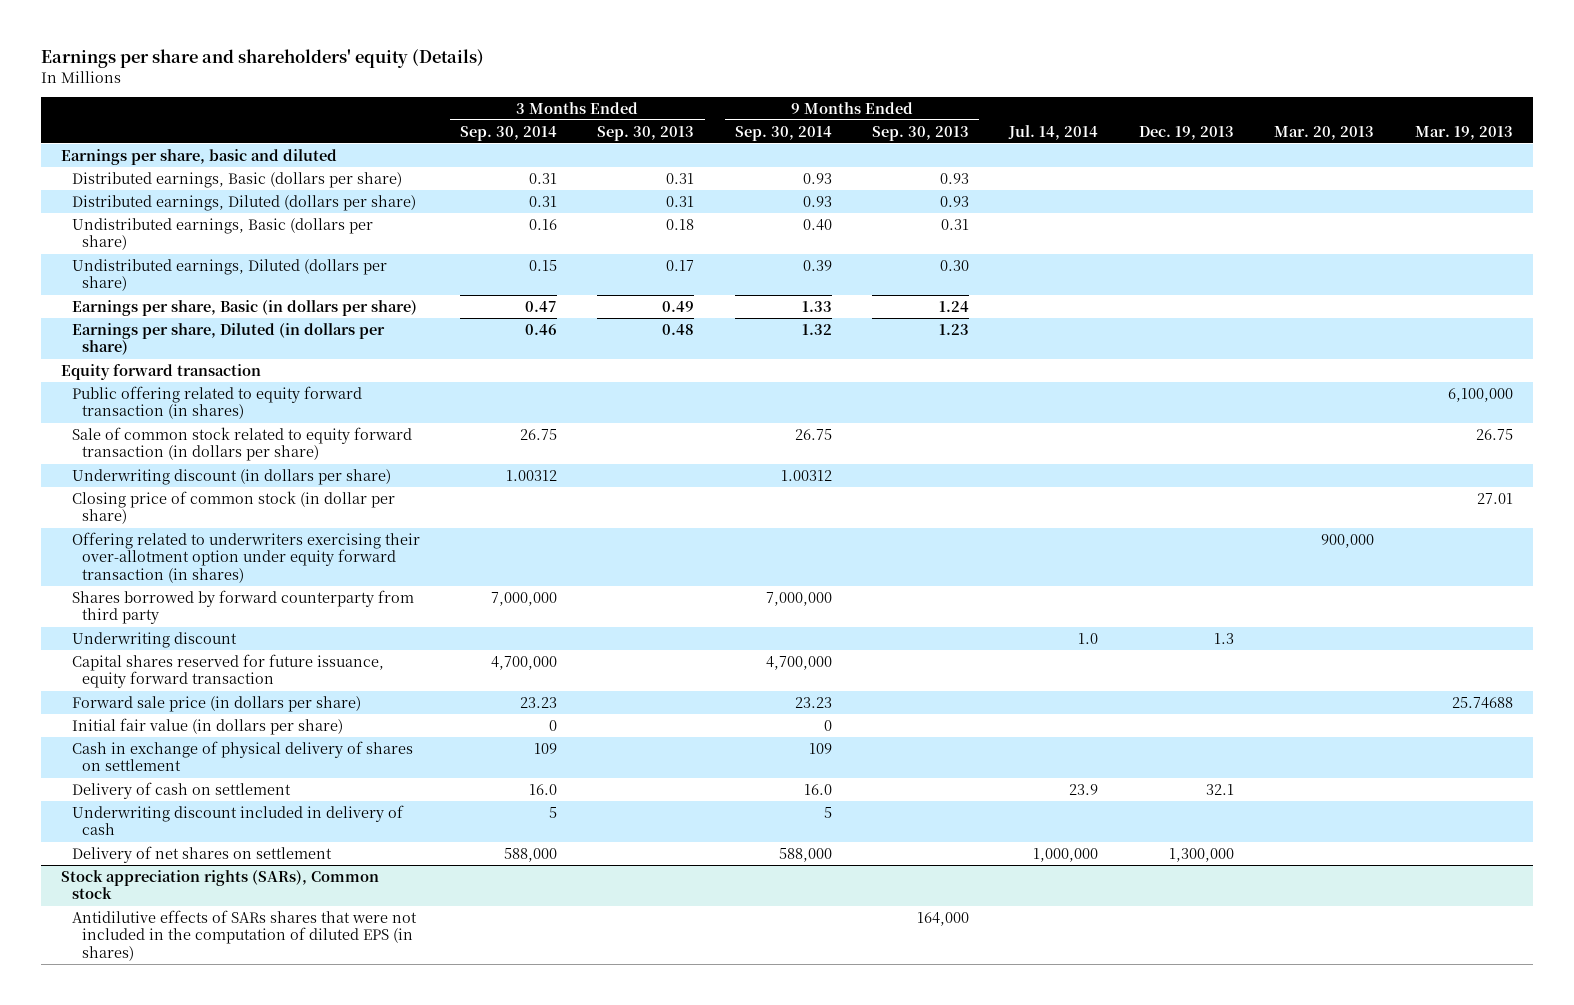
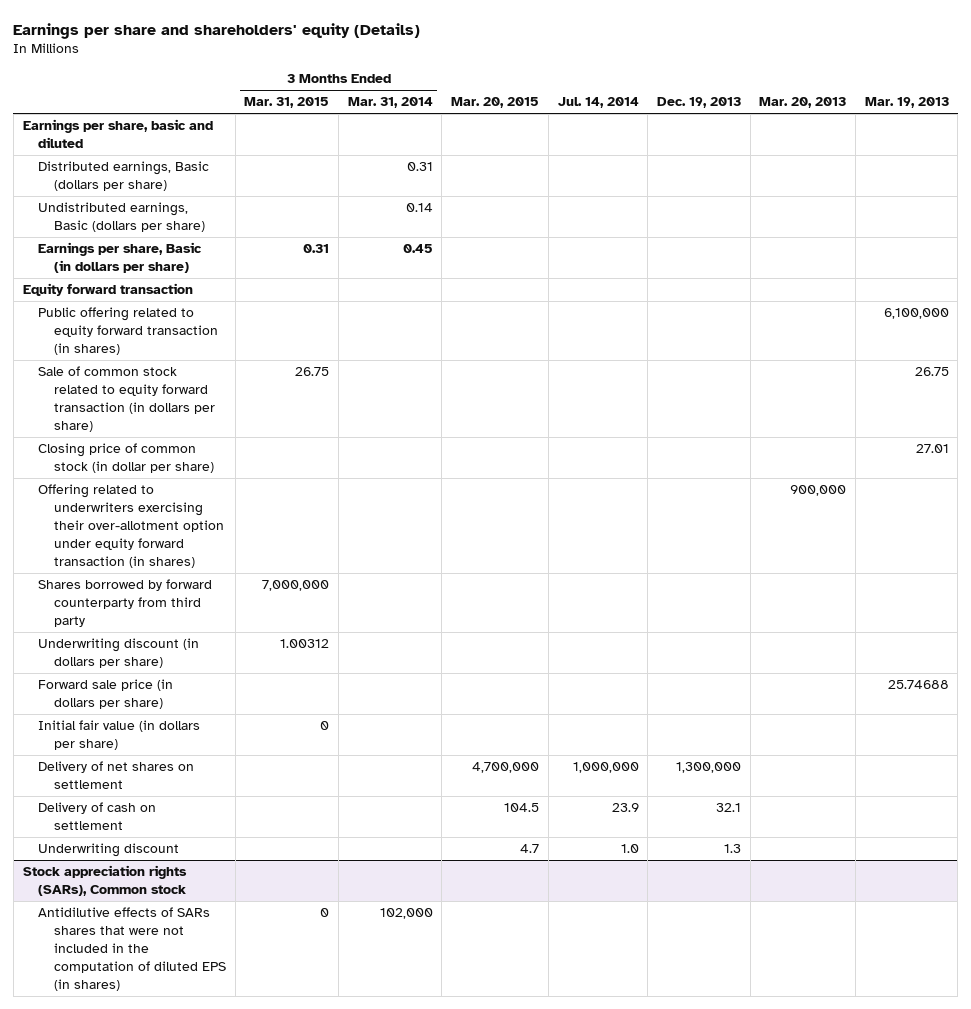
- | 3 Months Ended Sep. 30, 2014 | 3 Months Ended Sep. 30, 2013 | 9 Months Ended Sep. 30, 2014 | 9 Months Ended Sep. 30, 2013 | Jul. 14, 2014 | Dec. 19, 2013 | Mar. 20, 2013 | Mar. 19, 2013
+ | 3 Months Ended Mar. 31, 2015 | 3 Months Ended Mar. 31, 2014 | Mar. 20, 2015 | Jul. 14, 2014 | Dec. 19, 2013 | Mar. 20, 2013 | Mar. 19, 2013
- Distributed earnings, Diluted (dollars per share) | 0.31 | 0.31 | 0.93 | 0.93 | | | |
- Undistributed earnings, Diluted (dollars per share) | 0.15 | 0.17 | 0.39 | 0.30 | | | |
- Earnings per share, Diluted (in dollars per share) | 0.46 | 0.48 | 1.32 | 1.23 | | | |
- Capital shares reserved for future issuance, equity forward transaction | 4,700,000 | | 4,700,000 | | | | |
moved down: Underwriting discount (in dollars per share) | 1.00312 | | | | | |
- Cash in exchange of physical delivery of shares on settlement | 109 | | 109 | | | | |
- Underwriting discount included in delivery of cash | 5 | | 5 | | | | |
moved down: Delivery of cash on settlement | | | 104.5 | 23.9 | 32.1 | |
moved down: Underwriting discount | | | 4.7 | 1.0 | 1.3 | |

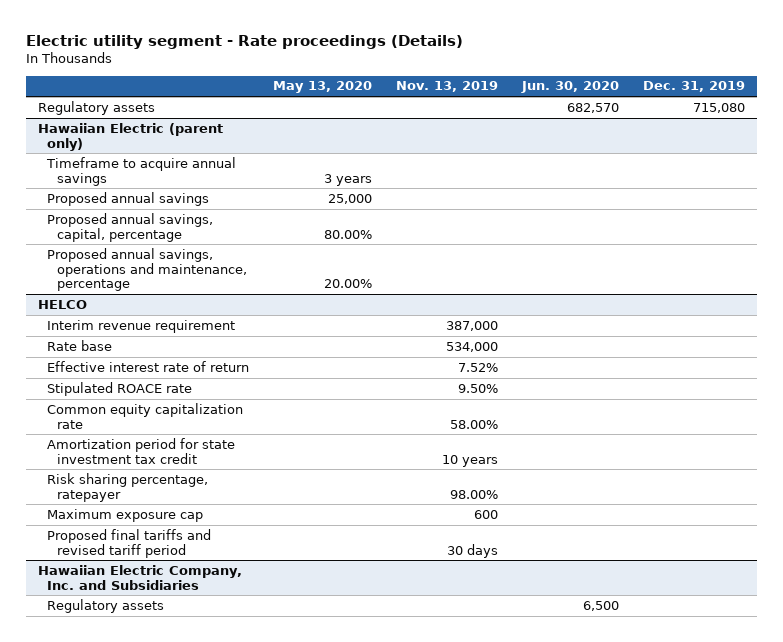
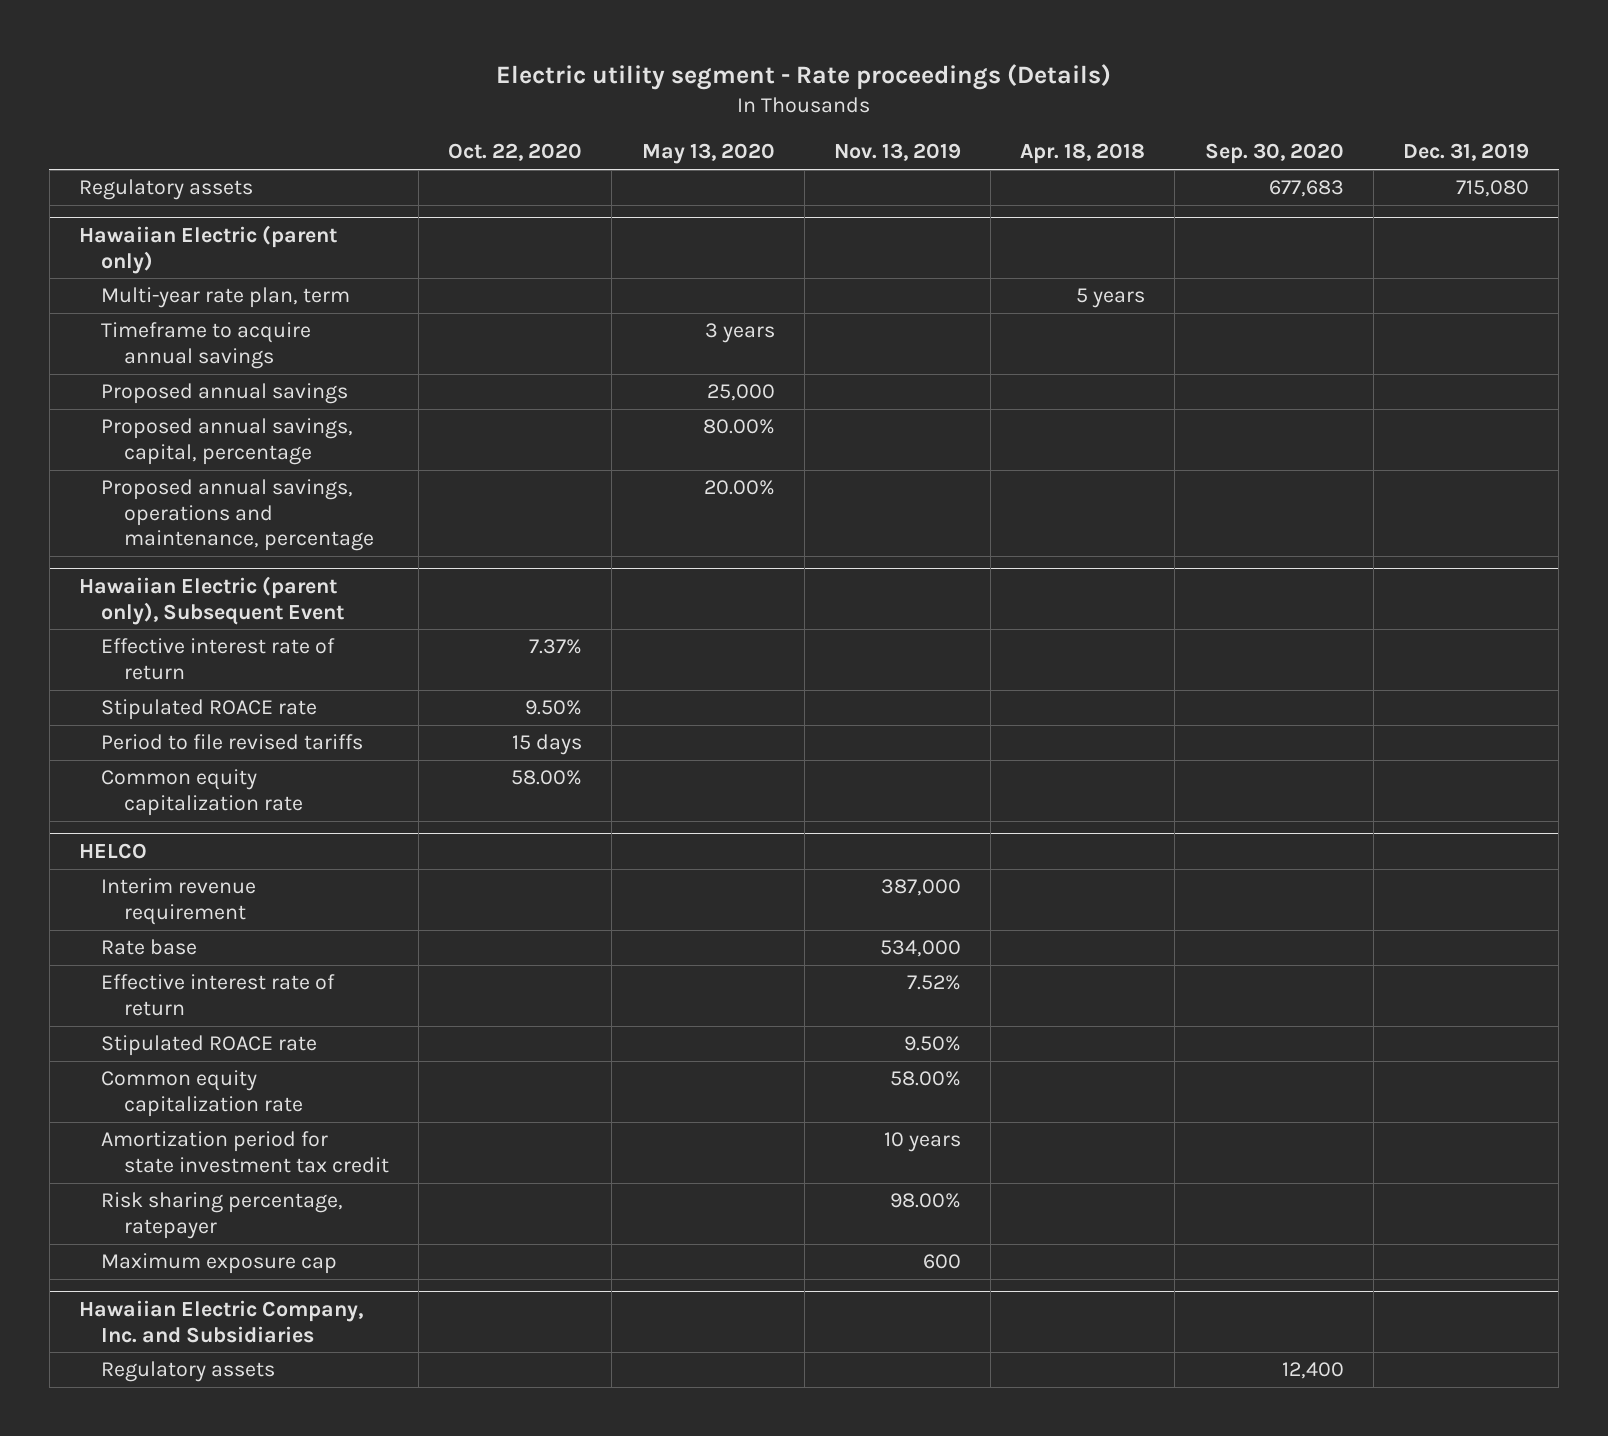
- | May 13, 2020 | Nov. 13, 2019 | Jun. 30, 2020 | Dec. 31, 2019
+ | Oct. 22, 2020 | May 13, 2020 | Nov. 13, 2019 | Apr. 18, 2018 | Sep. 30, 2020 | Dec. 31, 2019
@ Hawaiian Electric (parent only)
+ Multi-year rate plan, term | | | | 5 years | |
+ Hawaiian Electric (parent only), Subsequent Event
+ Effective interest rate of return | 7.37% | | | | |
+ Stipulated ROACE rate | 9.50% | | | | |
+ Period to file revised tariffs | 15 days | | | | |
+ Common equity capitalization rate | 58.00% | | | | |
@ HELCO
- Proposed final tariffs and revised tariff period | | 30 days | |

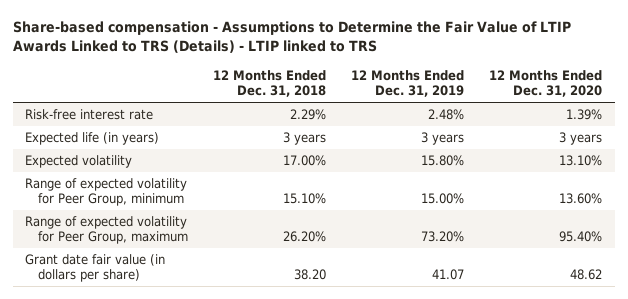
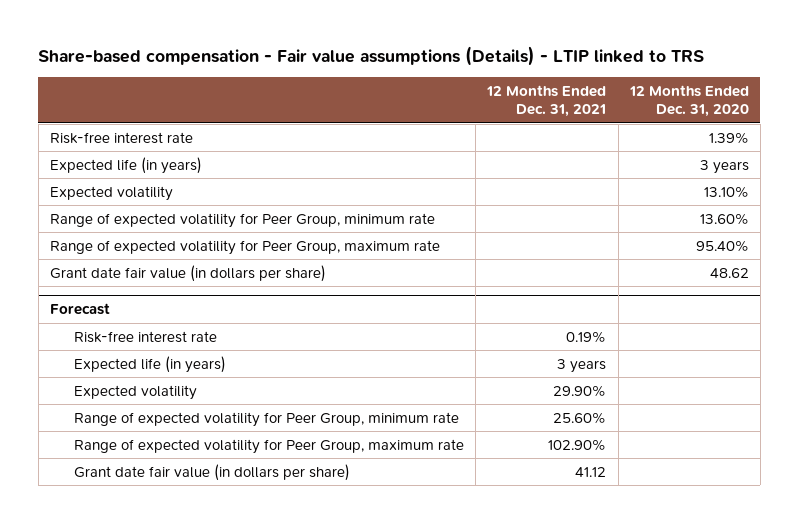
- Share-based compensation - Assumptions to Determine the Fair Value of LTIP Awards Linked to TRS (Details) - LTIP linked to TRS
+ Share-based compensation - Fair value assumptions (Details) - LTIP linked to TRS
- | 12 Months Ended Dec. 31, 2018 | 12 Months Ended Dec. 31, 2019 | 12 Months Ended Dec. 31, 2020
+ | 12 Months Ended Dec. 31, 2021 | 12 Months Ended Dec. 31, 2020
- Range of expected volatility for Peer Group, minimum | 15.10% | 15.00% | 13.60%
- Range of expected volatility for Peer Group, maximum | 26.20% | 73.20% | 95.40%
+ Range of expected volatility for Peer Group, minimum rate | | 13.60%
+ Range of expected volatility for Peer Group, maximum rate | | 95.40%
+ Forecast
+ Risk-free interest rate | 0.19% |
+ Expected life (in years) | 3 years |
+ Expected volatility | 29.90% |
+ Range of expected volatility for Peer Group, minimum rate | 25.60% |
+ Range of expected volatility for Peer Group, maximum rate | 102.90% |
+ Grant date fair value (in dollars per share) | 41.12 |

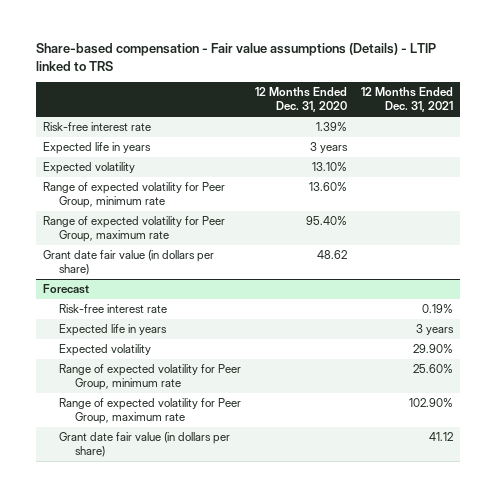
- | 12 Months Ended Dec. 31, 2021 | 12 Months Ended Dec. 31, 2020
+ | 12 Months Ended Dec. 31, 2020 | 12 Months Ended Dec. 31, 2021
- Expected life (in years) | | 3 years
+ Expected life in years | 3 years |
@ Forecast
- Expected life (in years) | 3 years |
+ Expected life in years | | 3 years

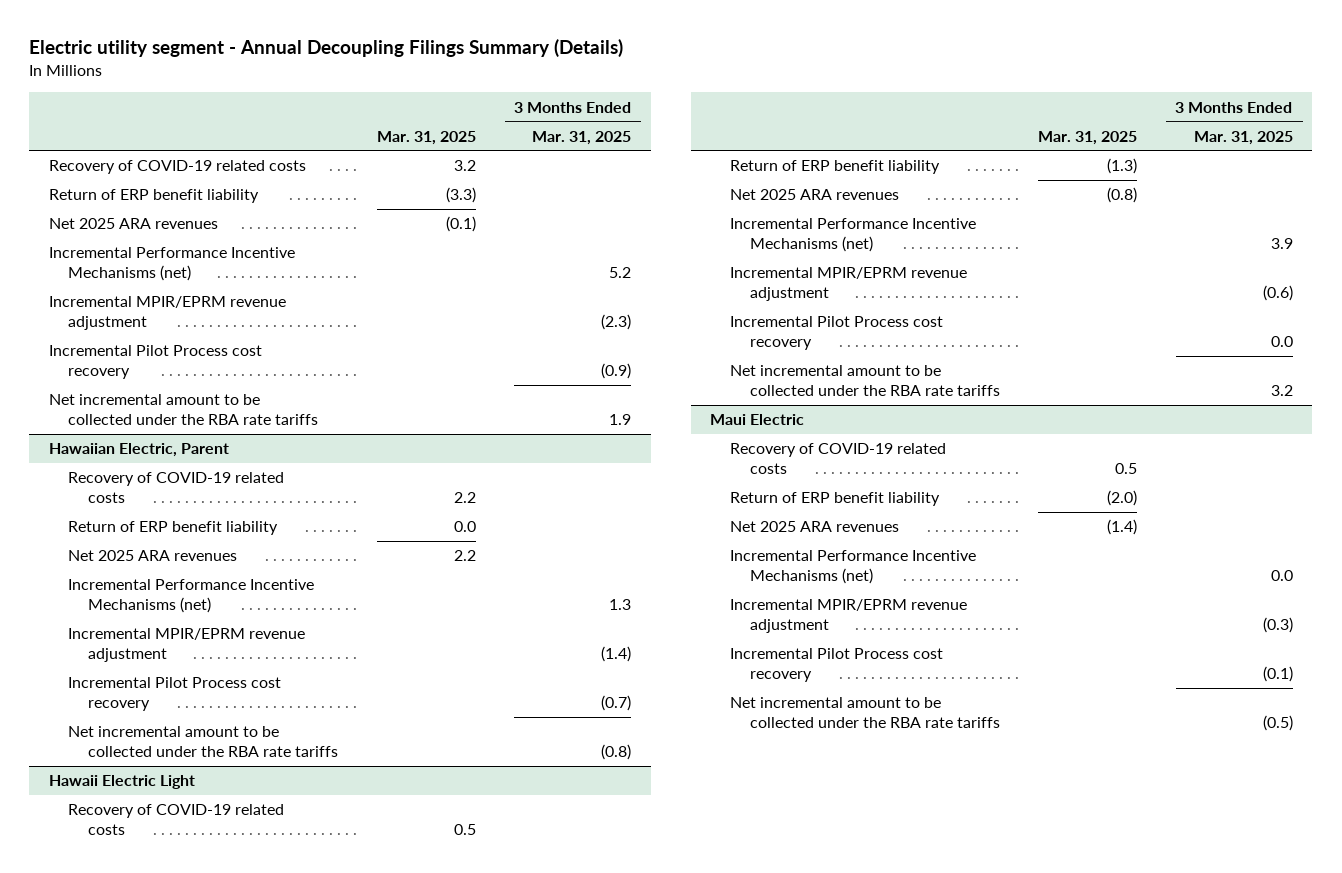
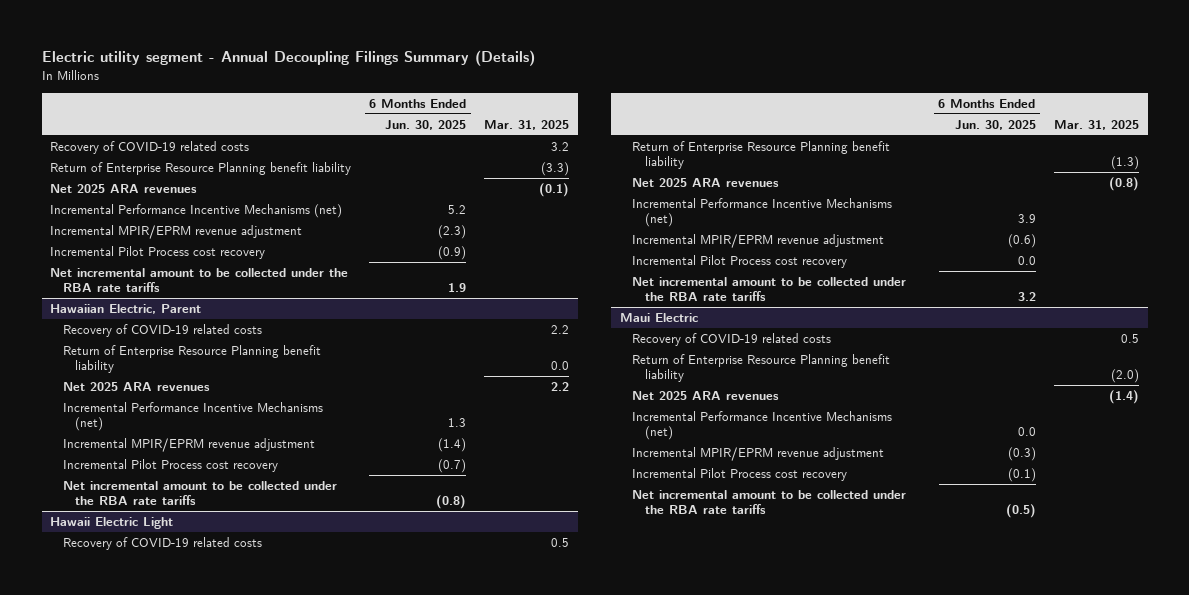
- | Mar. 31, 2025 | 3 Months Ended Mar. 31, 2025
+ | 6 Months Ended Jun. 30, 2025 | Mar. 31, 2025
- Return of ERP benefit liability | (3.3) |
+ Return of Enterprise Resource Planning benefit liability | | (3.3)
@ Hawaiian Electric, Parent
- Return of ERP benefit liability | 0.0 |
+ Return of Enterprise Resource Planning benefit liability | | 0.0
@ Hawaii Electric Light
- Return of ERP benefit liability | (1.3) |
+ Return of Enterprise Resource Planning benefit liability | | (1.3)
@ Maui Electric
- Return of ERP benefit liability | (2.0) |
+ Return of Enterprise Resource Planning benefit liability | | (2.0)

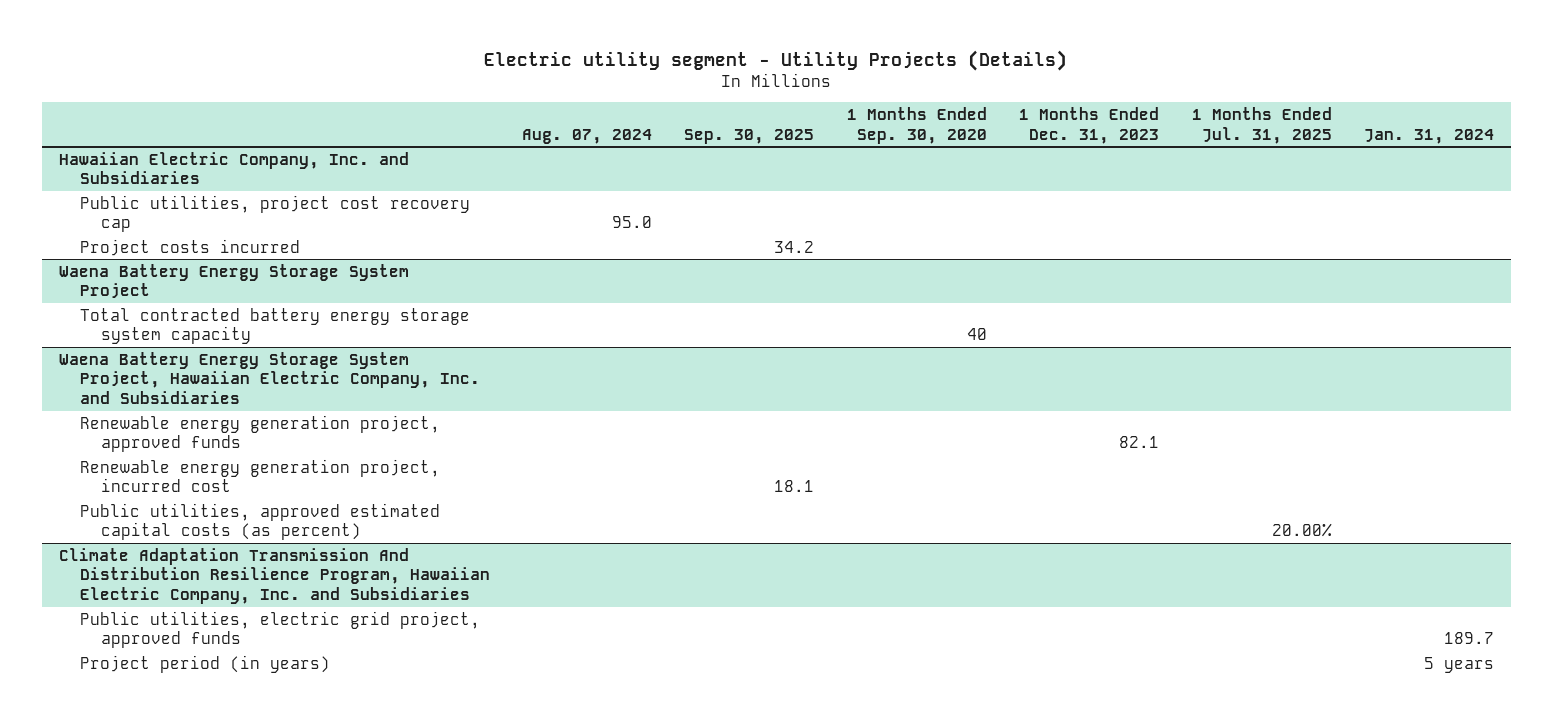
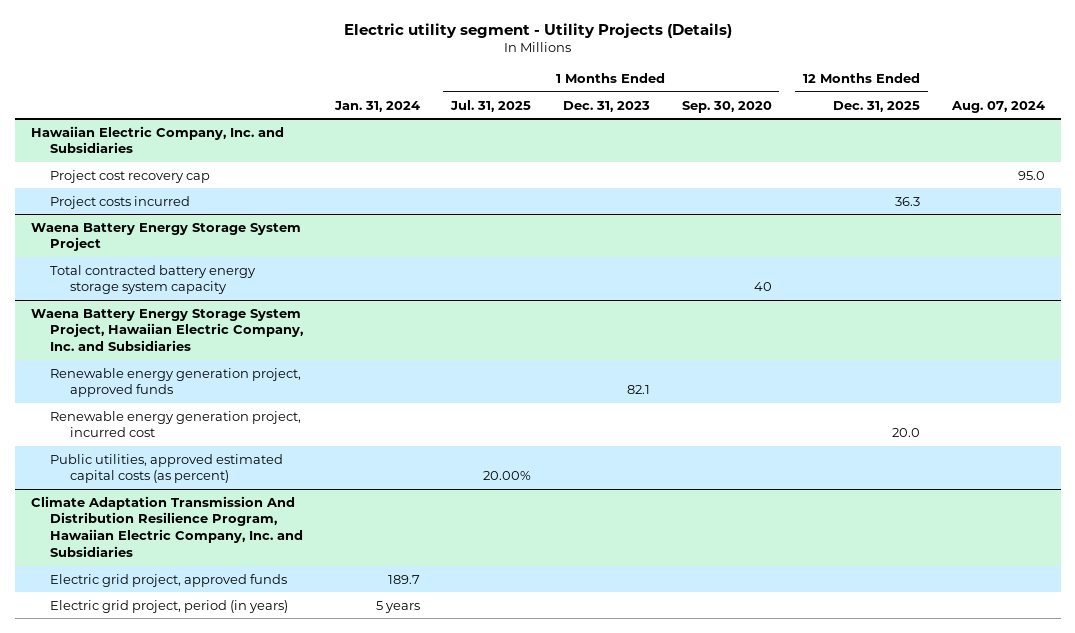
- | Aug. 07, 2024 | Sep. 30, 2025 | 1 Months Ended Sep. 30, 2020 | 1 Months Ended Dec. 31, 2023 | 1 Months Ended Jul. 31, 2025 | Jan. 31, 2024
+ | Jan. 31, 2024 | 1 Months Ended Jul. 31, 2025 | 1 Months Ended Dec. 31, 2023 | 1 Months Ended Sep. 30, 2020 | 12 Months Ended Dec. 31, 2025 | Aug. 07, 2024
@ Hawaiian Electric Company, Inc. and Subsidiaries
- Public utilities, project cost recovery cap | 95.0 | | | | |
+ Project cost recovery cap | | | | | | 95.0
@ Climate Adaptation Transmission And Distribution Resilience Program, Hawaiian Electric Company, Inc. and Subsidiaries
- Public utilities, electric grid project, approved funds | | | | | | 189.7
- Project period (in years) | | | | | | 5 years
+ Electric grid project, approved funds | 189.7 | | | | |
+ Electric grid project, period (in years) | 5 years | | | | |

